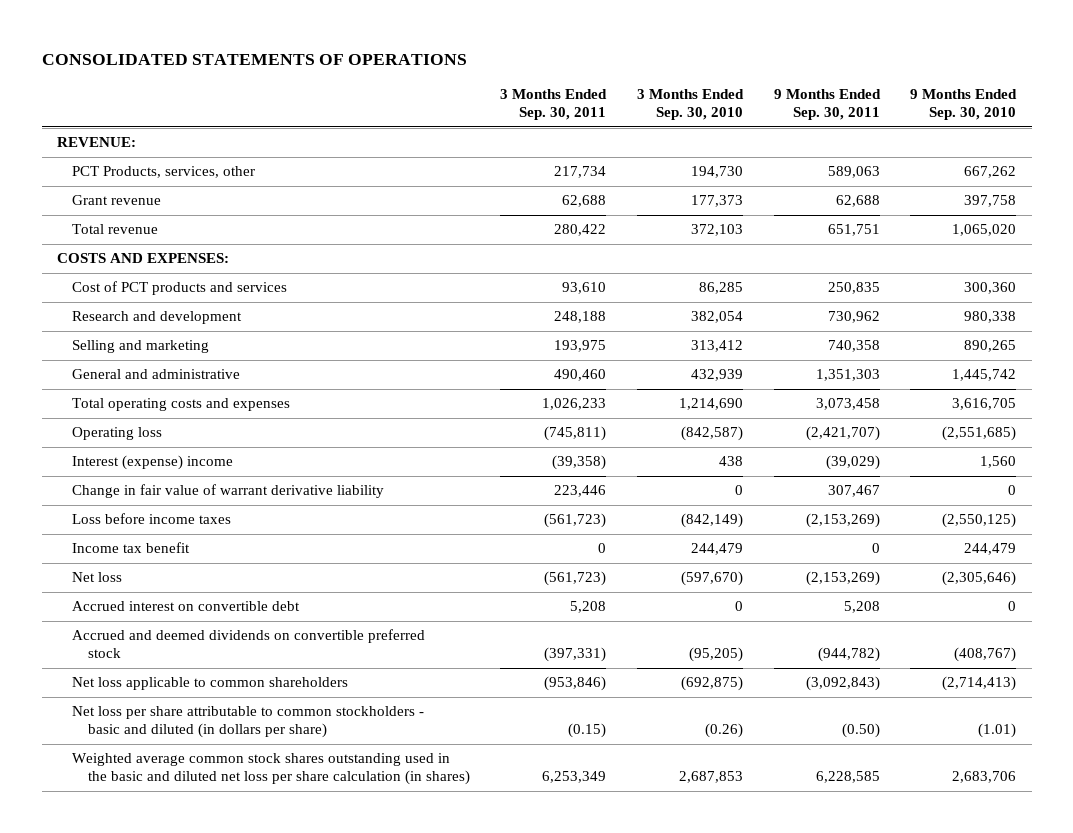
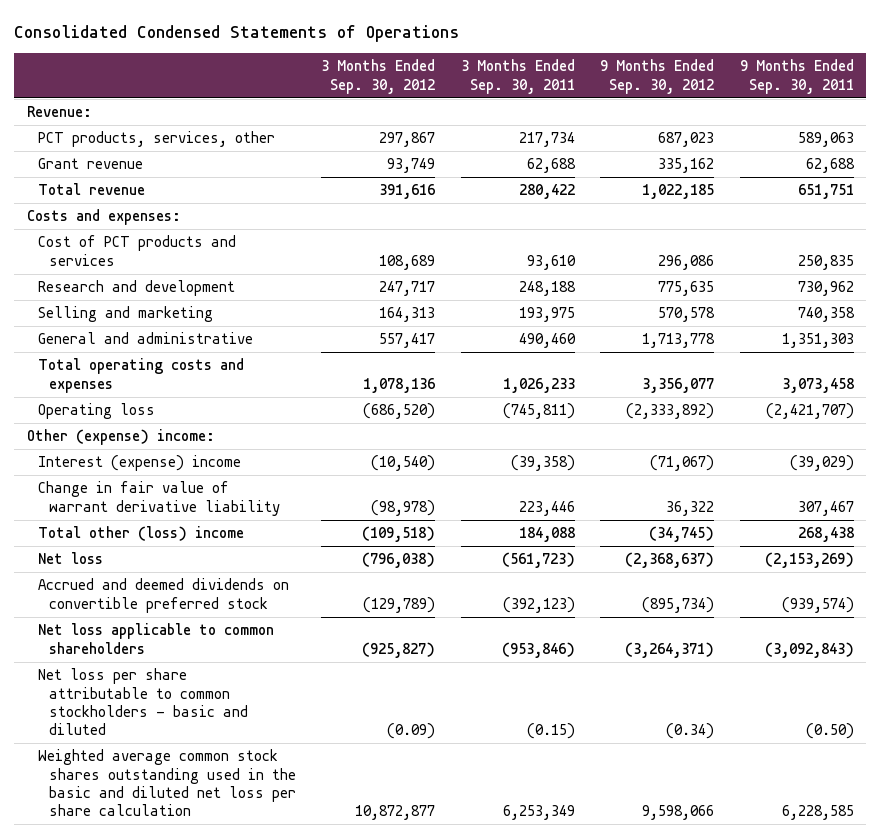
- CONSOLIDATED STATEMENTS OF OPERATIONS
+ Consolidated Condensed Statements of Operations
- | 3 Months Ended Sep. 30, 2011 | 3 Months Ended Sep. 30, 2010 | 9 Months Ended Sep. 30, 2011 | 9 Months Ended Sep. 30, 2010
+ | 3 Months Ended Sep. 30, 2012 | 3 Months Ended Sep. 30, 2011 | 9 Months Ended Sep. 30, 2012 | 9 Months Ended Sep. 30, 2011
- REVENUE:
- PCT Products, services, other | 217,734 | 194,730 | 589,063 | 667,262
+ Revenue:
+ PCT products, services, other | 297,867 | 217,734 | 687,023 | 589,063
- COSTS AND EXPENSES:
+ Costs and expenses:
+ Other (expense) income:
- Loss before income taxes | (561,723) | (842,149) | (2,153,269) | (2,550,125)
- Income tax benefit | 0 | 244,479 | 0 | 244,479
+ Total other (loss) income | (109,518) | 184,088 | (34,745) | 268,438
- Accrued interest on convertible debt | 5,208 | 0 | 5,208 | 0
- Accrued and deemed dividends on convertible preferred stock | (397,331) | (95,205) | (944,782) | (408,767)
+ Accrued and deemed dividends on convertible preferred stock | (129,789) | (392,123) | (895,734) | (939,574)
- Net loss per share attributable to common stockholders - basic and diluted (in dollars per share) | (0.15) | (0.26) | (0.50) | (1.01)
- Weighted average common stock shares outstanding used in the basic and diluted net loss per share calculation (in shares) | 6,253,349 | 2,687,853 | 6,228,585 | 2,683,706
+ Net loss per share attributable to common stockholders - basic and diluted | (0.09) | (0.15) | (0.34) | (0.50)
+ Weighted average common stock shares outstanding used in the basic and diluted net loss per share calculation | 10,872,877 | 6,253,349 | 9,598,066 | 6,228,585

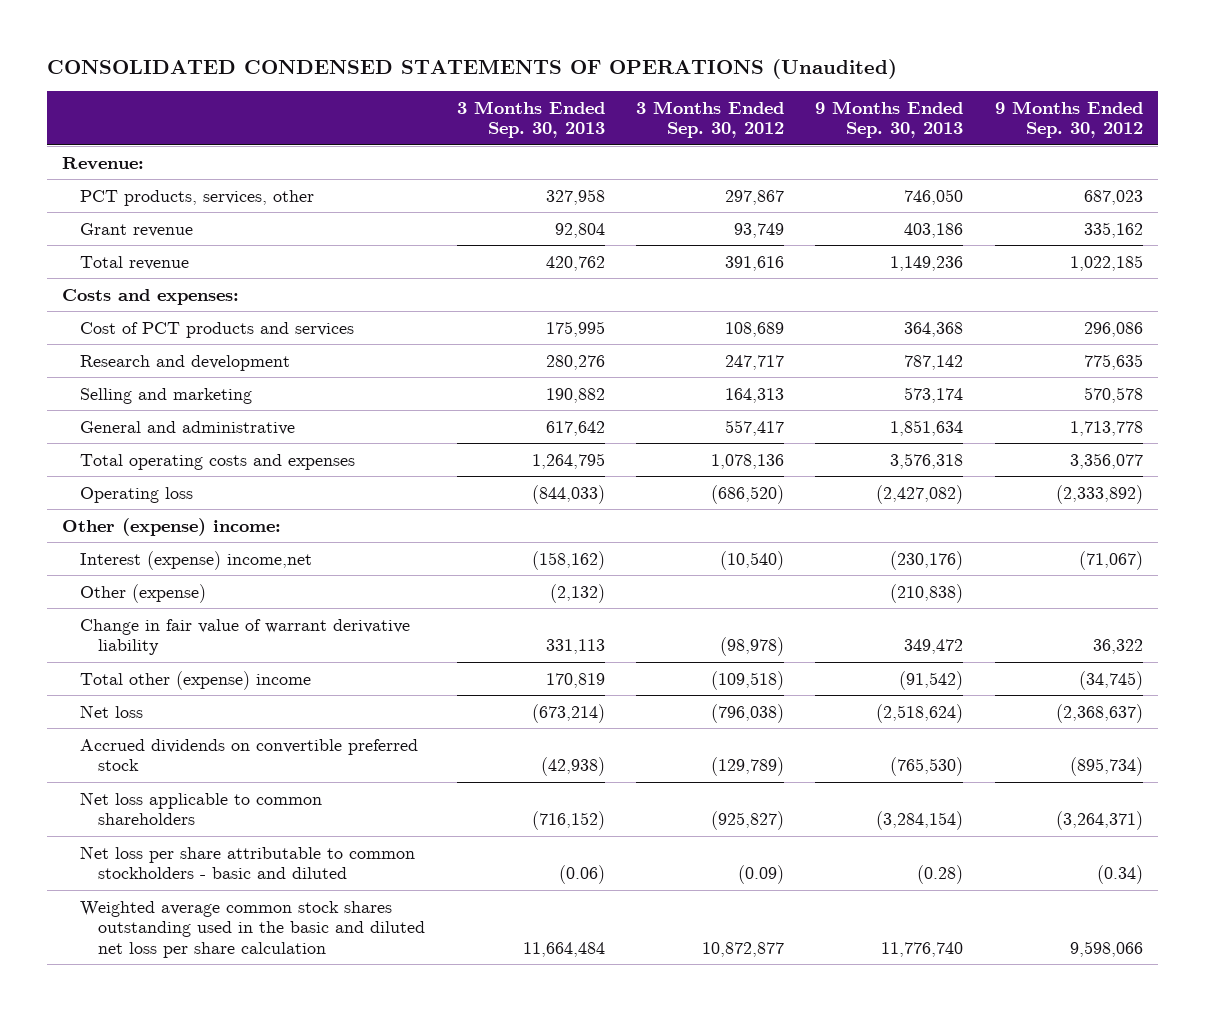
- Consolidated Condensed Statements of Operations
+ CONSOLIDATED CONDENSED STATEMENTS OF OPERATIONS (Unaudited)
- | 3 Months Ended Sep. 30, 2012 | 3 Months Ended Sep. 30, 2011 | 9 Months Ended Sep. 30, 2012 | 9 Months Ended Sep. 30, 2011
+ | 3 Months Ended Sep. 30, 2013 | 3 Months Ended Sep. 30, 2012 | 9 Months Ended Sep. 30, 2013 | 9 Months Ended Sep. 30, 2012
- Interest (expense) income | (10,540) | (39,358) | (71,067) | (39,029)
+ Interest (expense) income,net | (158,162) | (10,540) | (230,176) | (71,067)
+ Other (expense) | (2,132) | | (210,838) |
- Total other (loss) income | (109,518) | 184,088 | (34,745) | 268,438
+ Total other (expense) income | 170,819 | (109,518) | (91,542) | (34,745)
- Accrued and deemed dividends on convertible preferred stock | (129,789) | (392,123) | (895,734) | (939,574)
+ Accrued dividends on convertible preferred stock | (42,938) | (129,789) | (765,530) | (895,734)

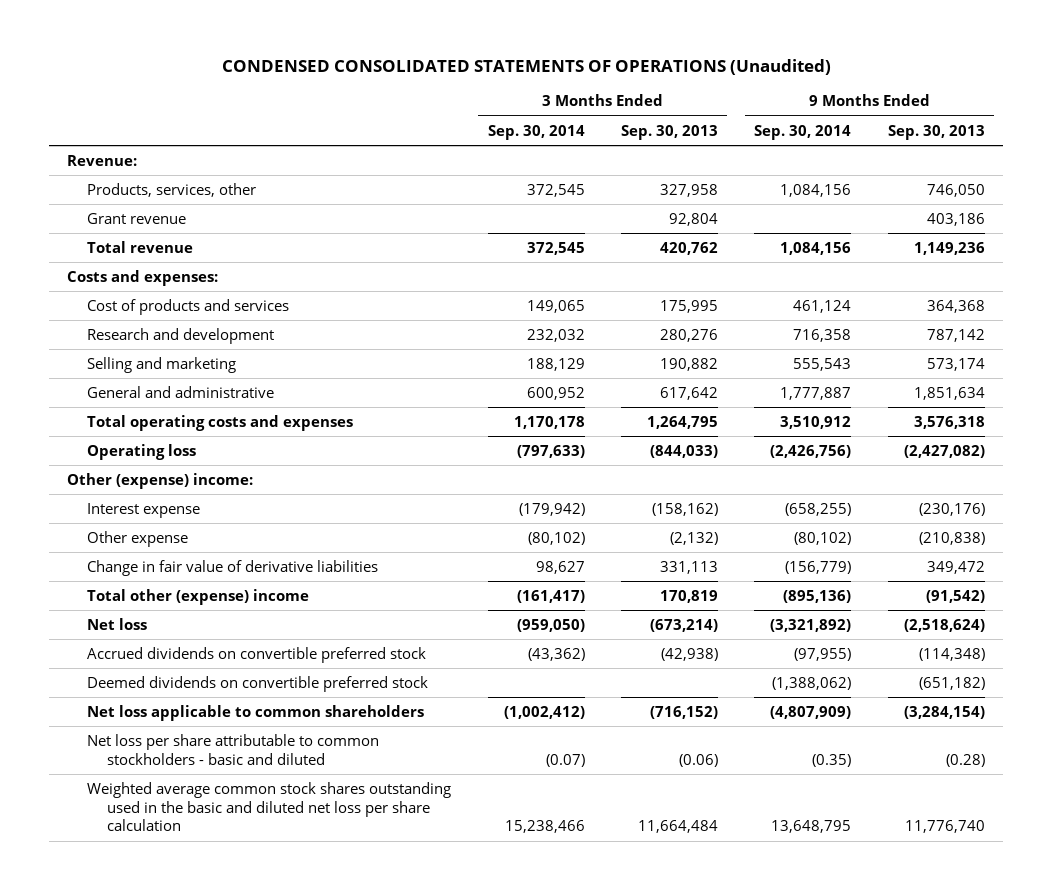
- CONSOLIDATED CONDENSED STATEMENTS OF OPERATIONS (Unaudited)
+ CONDENSED CONSOLIDATED STATEMENTS OF OPERATIONS (Unaudited)
- | 3 Months Ended Sep. 30, 2013 | 3 Months Ended Sep. 30, 2012 | 9 Months Ended Sep. 30, 2013 | 9 Months Ended Sep. 30, 2012
+ | 3 Months Ended Sep. 30, 2014 | 3 Months Ended Sep. 30, 2013 | 9 Months Ended Sep. 30, 2014 | 9 Months Ended Sep. 30, 2013
- PCT products, services, other | 327,958 | 297,867 | 746,050 | 687,023
+ Products, services, other | 372,545 | 327,958 | 1,084,156 | 746,050
- Cost of PCT products and services | 175,995 | 108,689 | 364,368 | 296,086
+ Cost of products and services | 149,065 | 175,995 | 461,124 | 364,368
- Interest (expense) income,net | (158,162) | (10,540) | (230,176) | (71,067)
- Other (expense) | (2,132) | | (210,838) |
- Change in fair value of warrant derivative liability | 331,113 | (98,978) | 349,472 | 36,322
+ Interest expense | (179,942) | (158,162) | (658,255) | (230,176)
+ Other expense | (80,102) | (2,132) | (80,102) | (210,838)
+ Change in fair value of derivative liabilities | 98,627 | 331,113 | (156,779) | 349,472
- Accrued dividends on convertible preferred stock | (42,938) | (129,789) | (765,530) | (895,734)
+ Accrued dividends on convertible preferred stock | (43,362) | (42,938) | (97,955) | (114,348)
+ Deemed dividends on convertible preferred stock | | | (1,388,062) | (651,182)

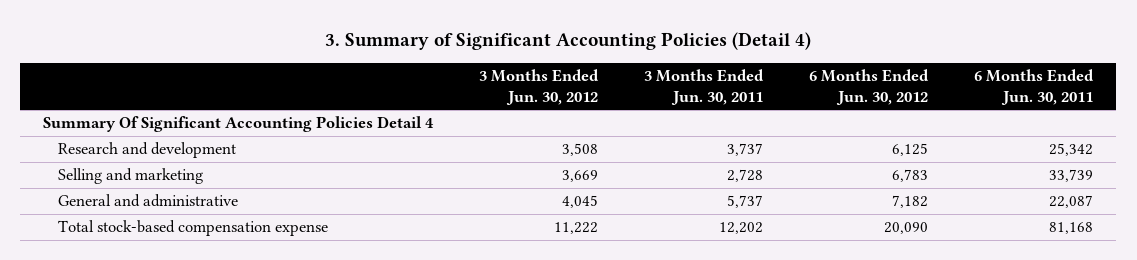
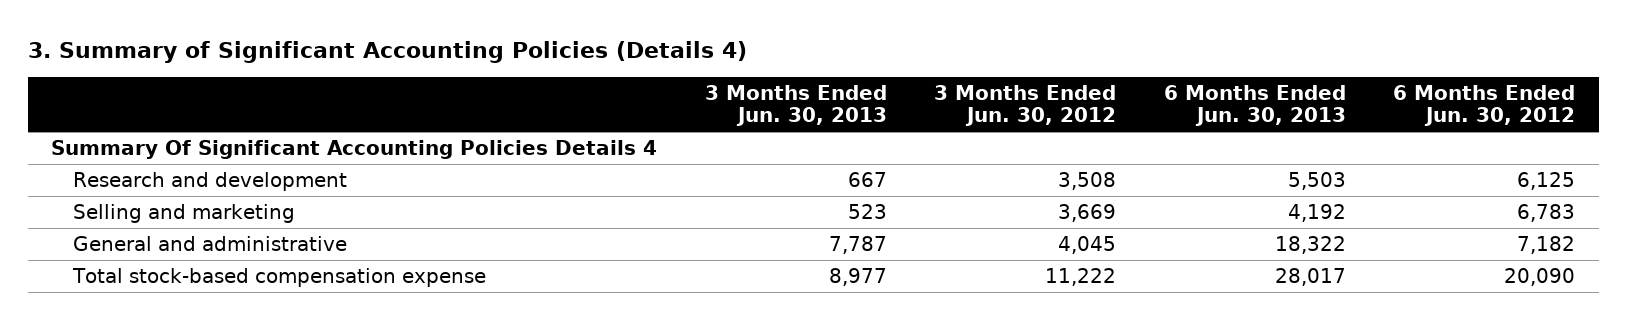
- 3. Summary of Significant Accounting Policies (Detail 4)
+ 3. Summary of Significant Accounting Policies (Details 4)
- | 3 Months Ended Jun. 30, 2012 | 3 Months Ended Jun. 30, 2011 | 6 Months Ended Jun. 30, 2012 | 6 Months Ended Jun. 30, 2011
+ | 3 Months Ended Jun. 30, 2013 | 3 Months Ended Jun. 30, 2012 | 6 Months Ended Jun. 30, 2013 | 6 Months Ended Jun. 30, 2012
- Summary Of Significant Accounting Policies Detail 4
+ Summary Of Significant Accounting Policies Details 4

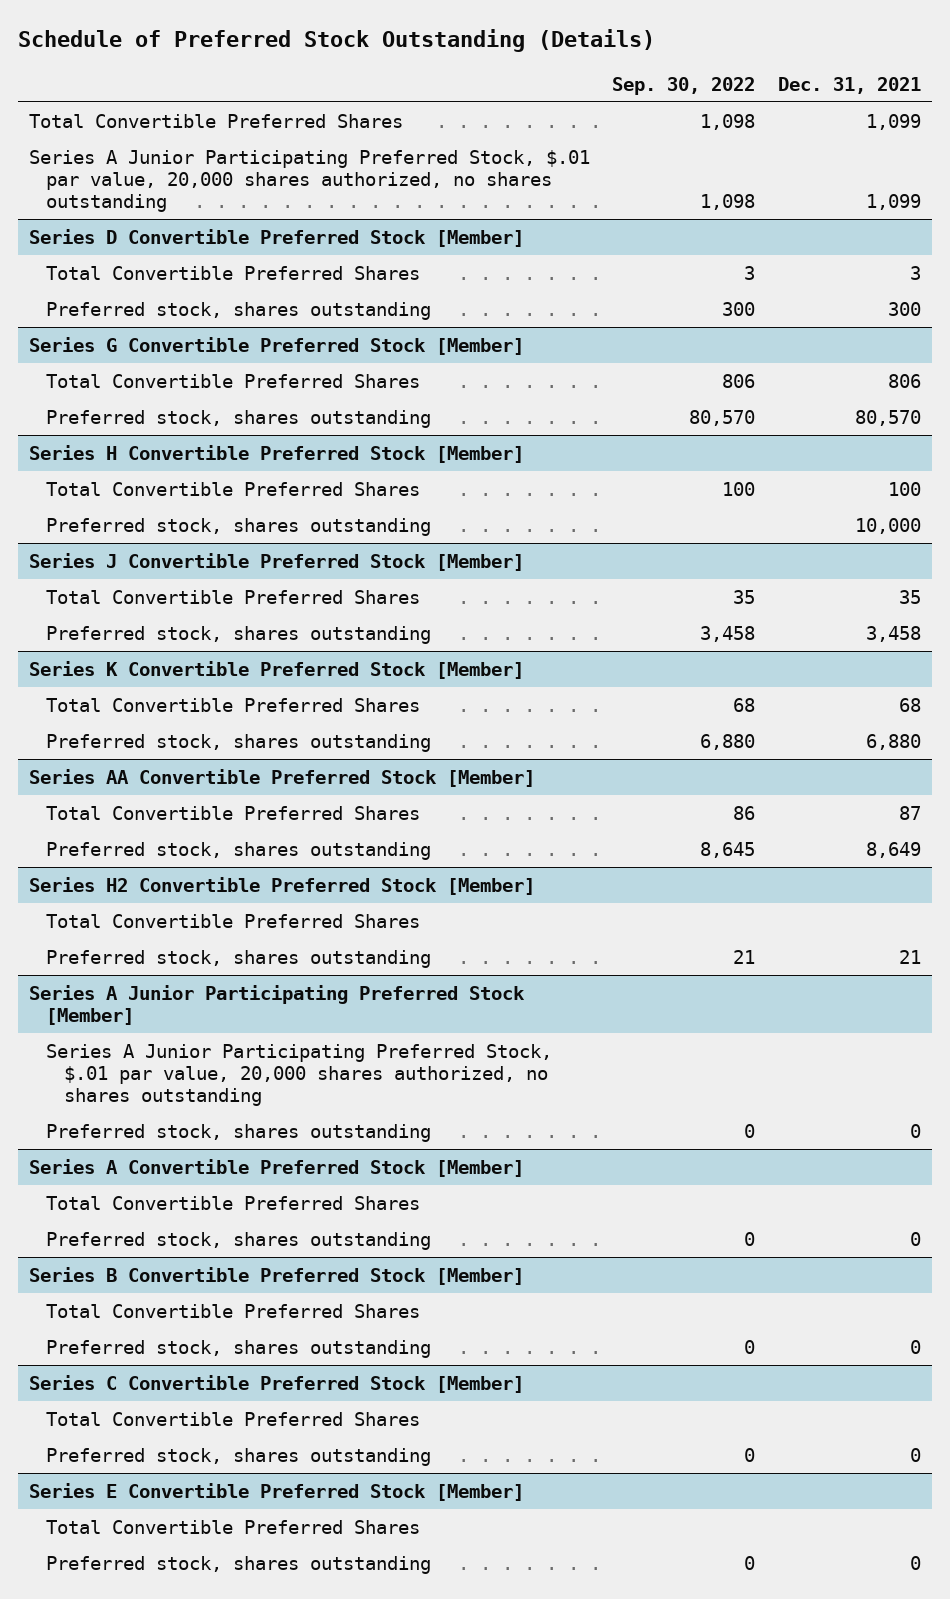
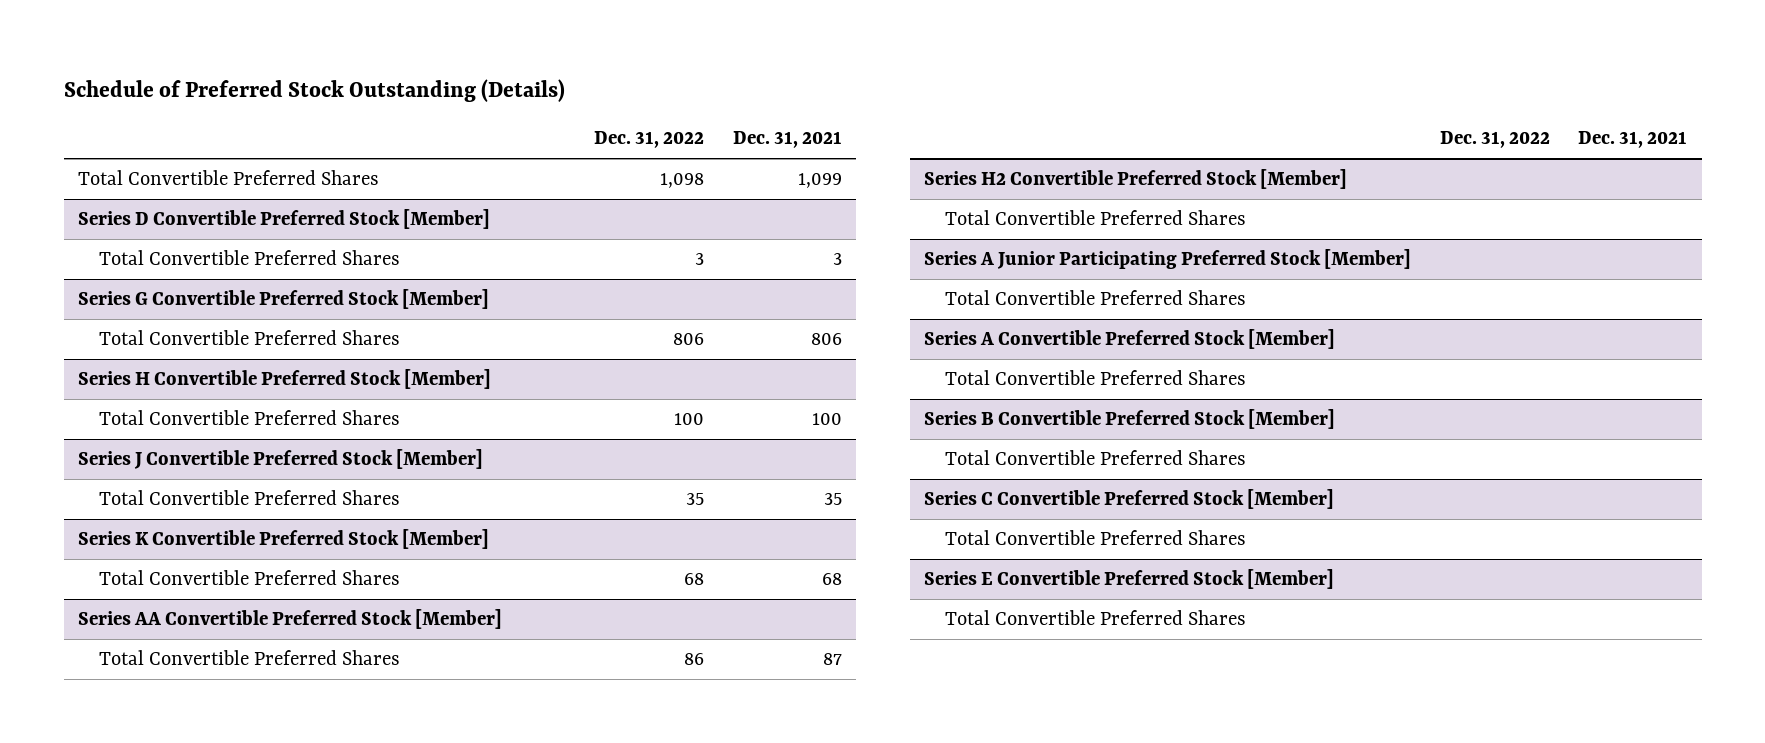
- | Sep. 30, 2022 | Dec. 31, 2021
+ | Dec. 31, 2022 | Dec. 31, 2021
- Series A Junior Participating Preferred Stock, $.01 par value, 20,000 shares authorized, no shares outstanding | 1,098 | 1,099
@ Series D Convertible Preferred Stock [Member]
- Preferred stock, shares outstanding | 300 | 300
@ Series G Convertible Preferred Stock [Member]
- Preferred stock, shares outstanding | 80,570 | 80,570
@ Series H Convertible Preferred Stock [Member]
- Preferred stock, shares outstanding | | 10,000
@ Series J Convertible Preferred Stock [Member]
- Preferred stock, shares outstanding | 3,458 | 3,458
@ Series K Convertible Preferred Stock [Member]
- Preferred stock, shares outstanding | 6,880 | 6,880
@ Series AA Convertible Preferred Stock [Member]
- Preferred stock, shares outstanding | 8,645 | 8,649
@ Series H2 Convertible Preferred Stock [Member]
- Preferred stock, shares outstanding | 21 | 21
@ Series A Junior Participating Preferred Stock [Member]
- Series A Junior Participating Preferred Stock, $.01 par value, 20,000 shares authorized, no shares outstanding
- Preferred stock, shares outstanding | 0 | 0
+ Total Convertible Preferred Shares
@ Series A Convertible Preferred Stock [Member]
- Preferred stock, shares outstanding | 0 | 0
@ Series B Convertible Preferred Stock [Member]
- Preferred stock, shares outstanding | 0 | 0
@ Series C Convertible Preferred Stock [Member]
- Preferred stock, shares outstanding | 0 | 0
@ Series E Convertible Preferred Stock [Member]
- Preferred stock, shares outstanding | 0 | 0

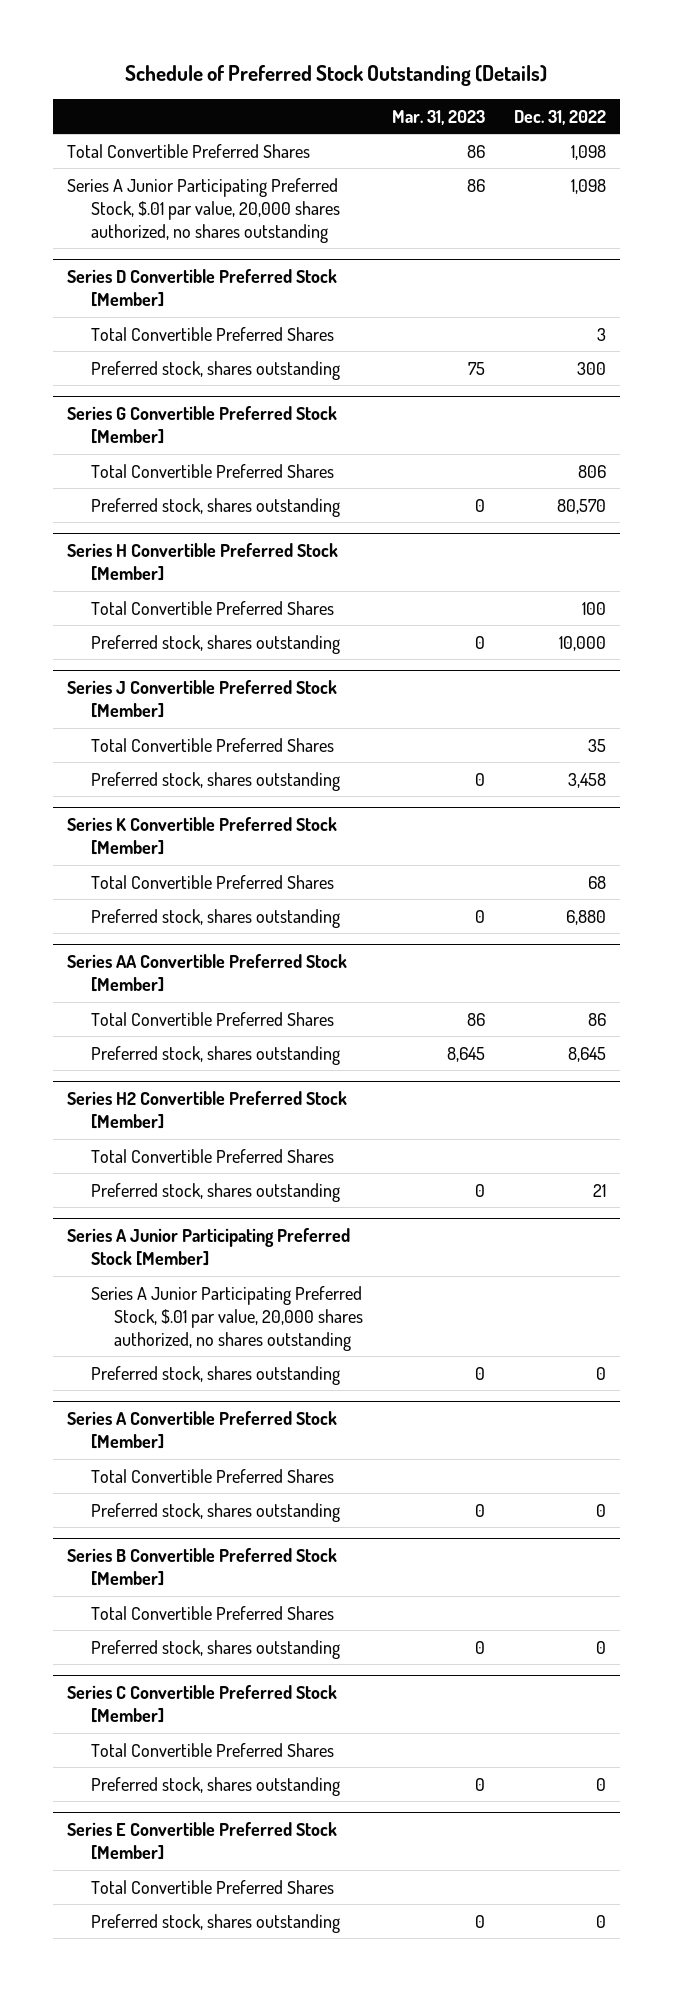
- | Dec. 31, 2022 | Dec. 31, 2021
+ | Mar. 31, 2023 | Dec. 31, 2022
+ Series A Junior Participating Preferred Stock, $.01 par value, 20,000 shares authorized, no shares outstanding | 86 | 1,098
@ Series D Convertible Preferred Stock [Member]
+ Preferred stock, shares outstanding | 75 | 300
@ Series G Convertible Preferred Stock [Member]
+ Preferred stock, shares outstanding | 0 | 80,570
@ Series H Convertible Preferred Stock [Member]
+ Preferred stock, shares outstanding | 0 | 10,000
@ Series J Convertible Preferred Stock [Member]
+ Preferred stock, shares outstanding | 0 | 3,458
@ Series K Convertible Preferred Stock [Member]
+ Preferred stock, shares outstanding | 0 | 6,880
@ Series AA Convertible Preferred Stock [Member]
+ Preferred stock, shares outstanding | 8,645 | 8,645
@ Series H2 Convertible Preferred Stock [Member]
+ Preferred stock, shares outstanding | 0 | 21
@ Series A Junior Participating Preferred Stock [Member]
- Total Convertible Preferred Shares
+ Series A Junior Participating Preferred Stock, $.01 par value, 20,000 shares authorized, no shares outstanding
+ Preferred stock, shares outstanding | 0 | 0
@ Series A Convertible Preferred Stock [Member]
+ Preferred stock, shares outstanding | 0 | 0
@ Series B Convertible Preferred Stock [Member]
+ Preferred stock, shares outstanding | 0 | 0
@ Series C Convertible Preferred Stock [Member]
+ Preferred stock, shares outstanding | 0 | 0
@ Series E Convertible Preferred Stock [Member]
+ Preferred stock, shares outstanding | 0 | 0

